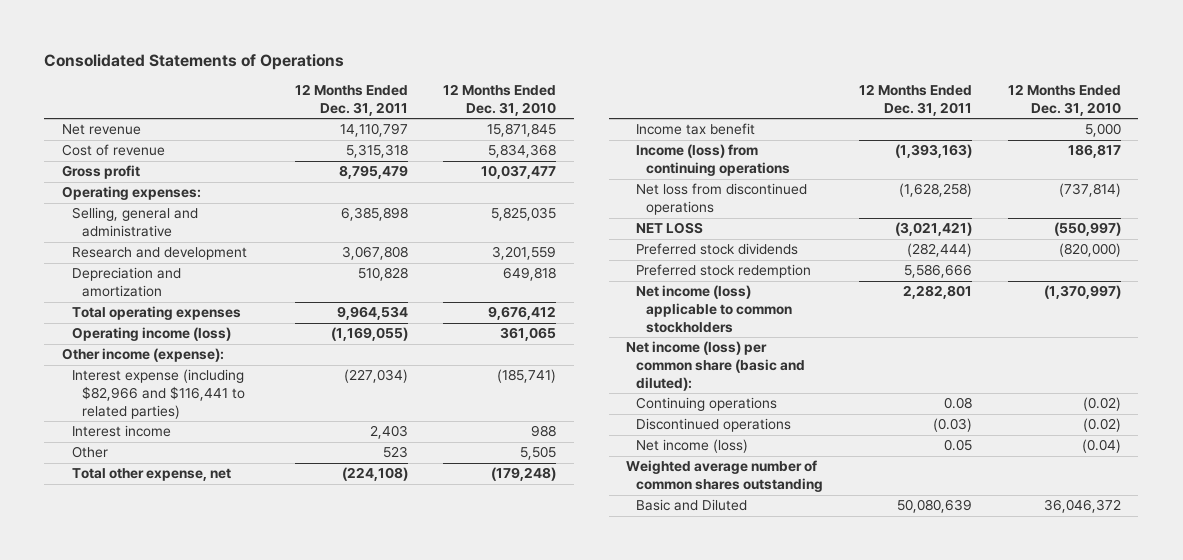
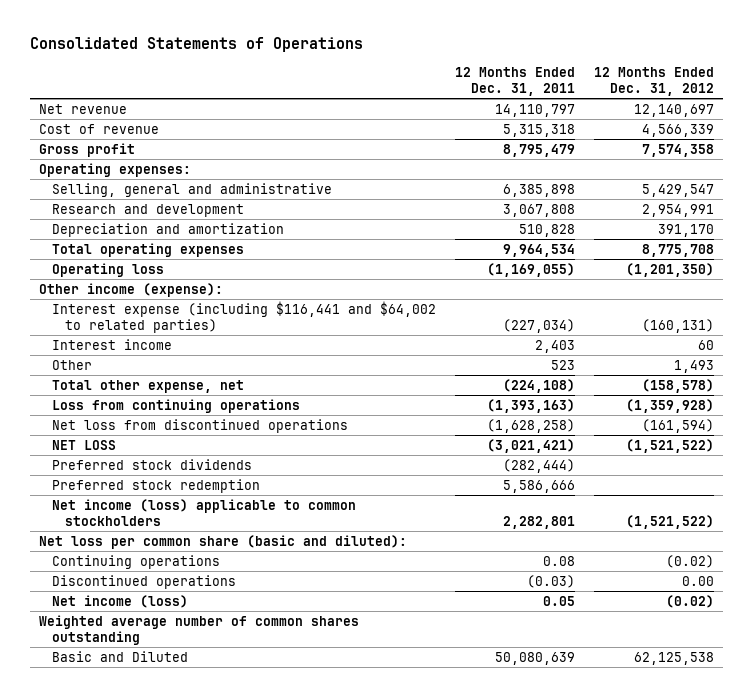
- | 12 Months Ended Dec. 31, 2011 | 12 Months Ended Dec. 31, 2010
+ | 12 Months Ended Dec. 31, 2011 | 12 Months Ended Dec. 31, 2012
- Operating income (loss) | (1,169,055) | 361,065
+ Operating loss | (1,169,055) | (1,201,350)
- Interest expense (including $82,966 and $116,441 to related parties) | (227,034) | (185,741)
+ Interest expense (including $116,441 and $64,002 to related parties) | (227,034) | (160,131)
- Income tax benefit | | 5,000
- Income (loss) from continuing operations | (1,393,163) | 186,817
+ Loss from continuing operations | (1,393,163) | (1,359,928)
- Net income (loss) per common share (basic and diluted):
+ Net loss per common share (basic and diluted):

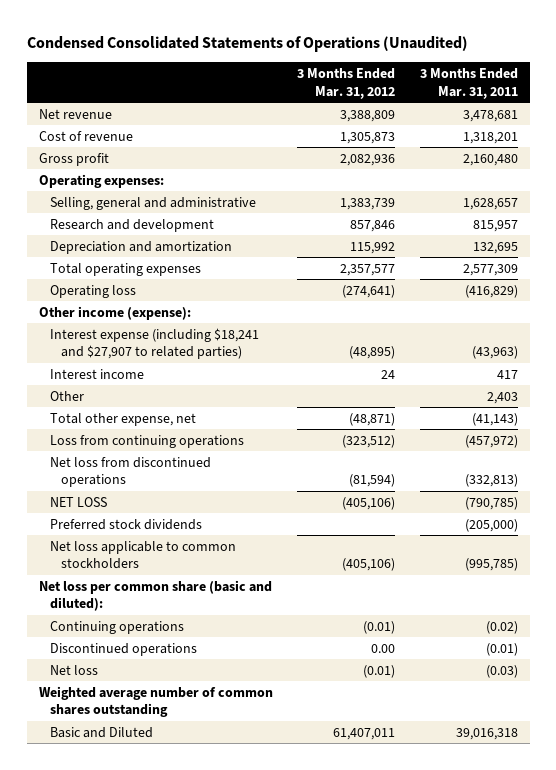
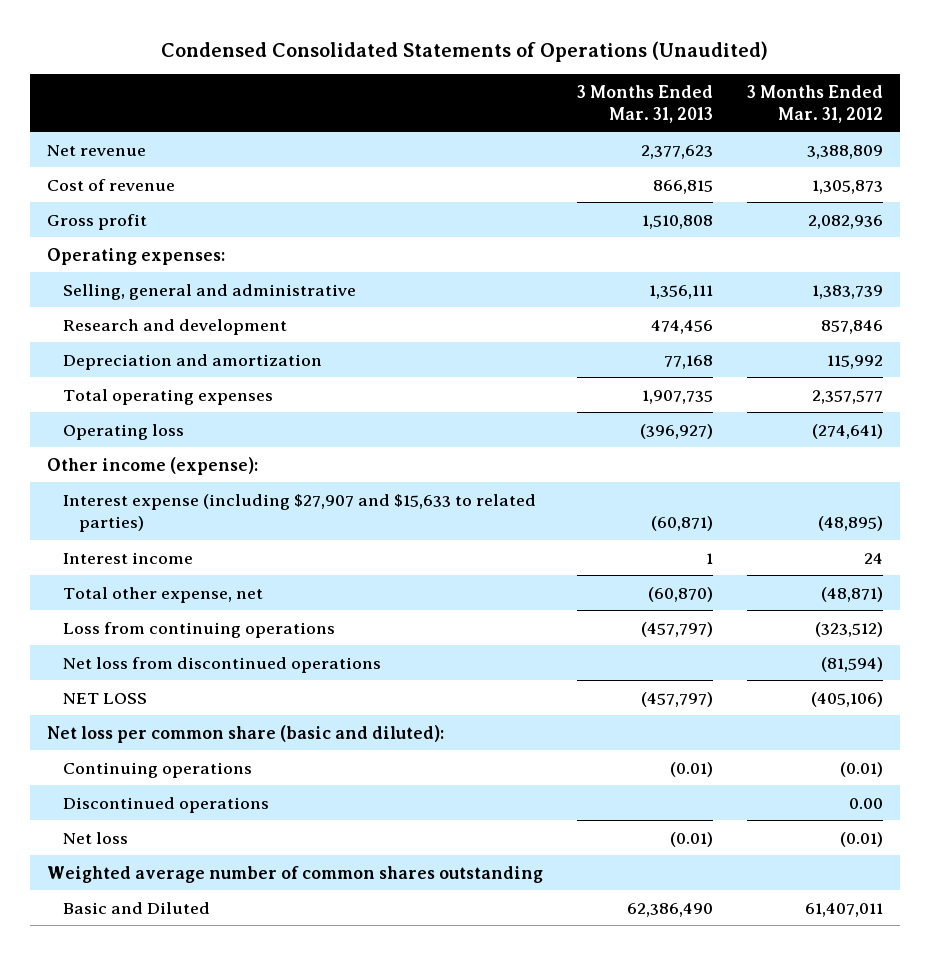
- | 3 Months Ended Mar. 31, 2012 | 3 Months Ended Mar. 31, 2011
+ | 3 Months Ended Mar. 31, 2013 | 3 Months Ended Mar. 31, 2012
- Interest expense (including $18,241 and $27,907 to related parties) | (48,895) | (43,963)
+ Interest expense (including $27,907 and $15,633 to related parties) | (60,871) | (48,895)
- Other | | 2,403
- Preferred stock dividends | | (205,000)
- Net loss applicable to common stockholders | (405,106) | (995,785)

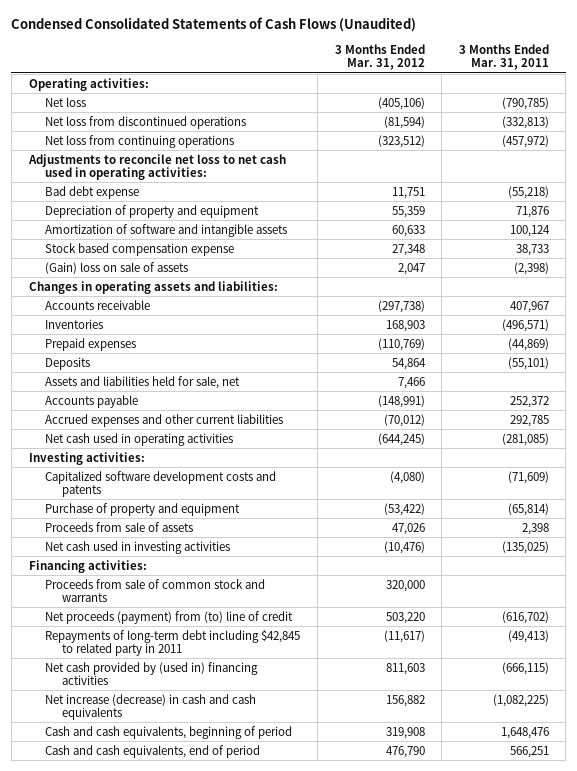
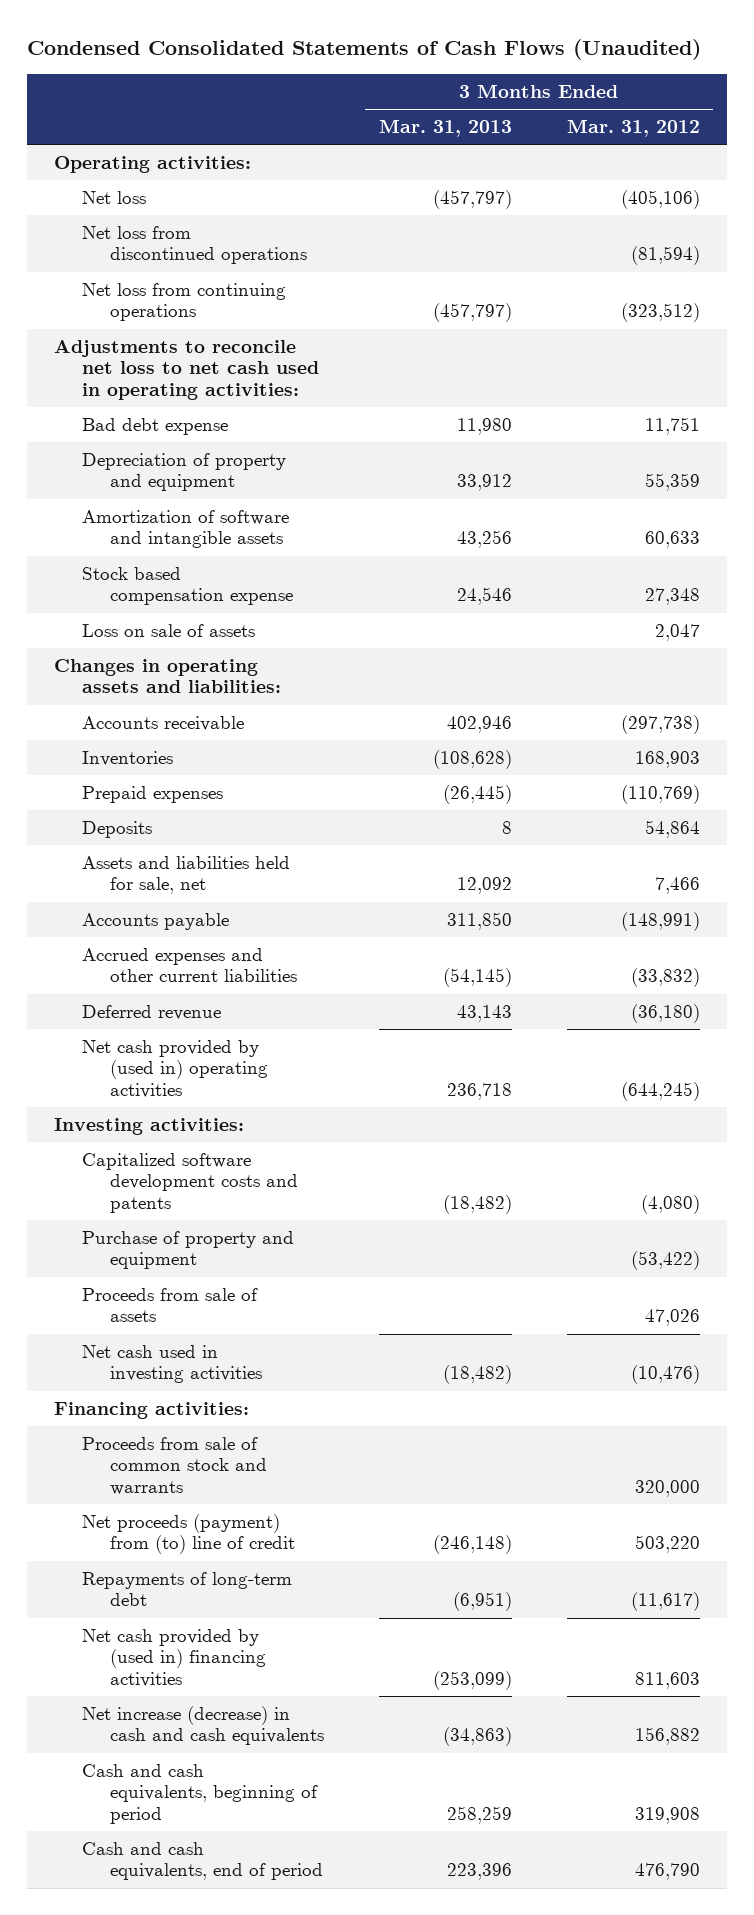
- | 3 Months Ended Mar. 31, 2012 | 3 Months Ended Mar. 31, 2011
+ | 3 Months Ended Mar. 31, 2013 | 3 Months Ended Mar. 31, 2012
- (Gain) loss on sale of assets | 2,047 | (2,398)
+ Loss on sale of assets | | 2,047
- Accrued expenses and other current liabilities | (70,012) | 292,785
- Net cash used in operating activities | (644,245) | (281,085)
+ Accrued expenses and other current liabilities | (54,145) | (33,832)
+ Deferred revenue | 43,143 | (36,180)
+ Net cash provided by (used in) operating activities | 236,718 | (644,245)
- Repayments of long-term debt including $42,845 to related party in 2011 | (11,617) | (49,413)
+ Repayments of long-term debt | (6,951) | (11,617)

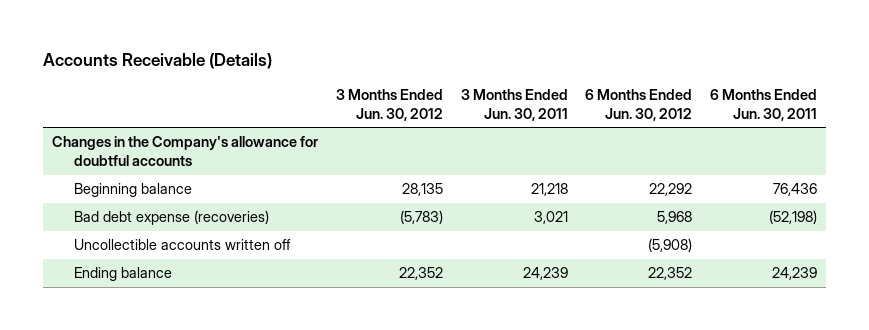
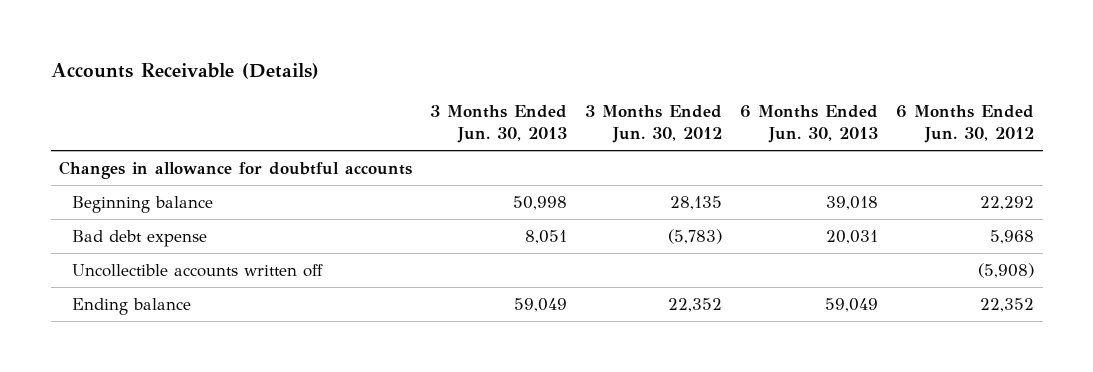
- | 3 Months Ended Jun. 30, 2012 | 3 Months Ended Jun. 30, 2011 | 6 Months Ended Jun. 30, 2012 | 6 Months Ended Jun. 30, 2011
+ | 3 Months Ended Jun. 30, 2013 | 3 Months Ended Jun. 30, 2012 | 6 Months Ended Jun. 30, 2013 | 6 Months Ended Jun. 30, 2012
- Changes in the Company's allowance for doubtful accounts
+ Changes in allowance for doubtful accounts
- Bad debt expense (recoveries) | (5,783) | 3,021 | 5,968 | (52,198)
+ Bad debt expense | 8,051 | (5,783) | 20,031 | 5,968

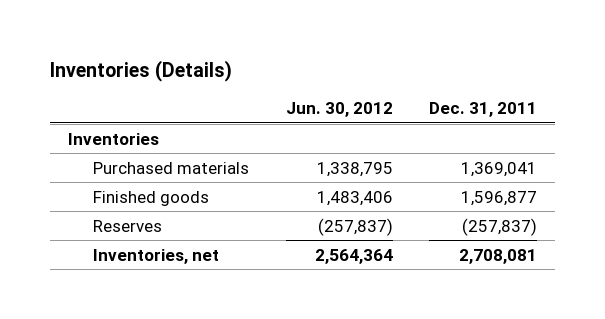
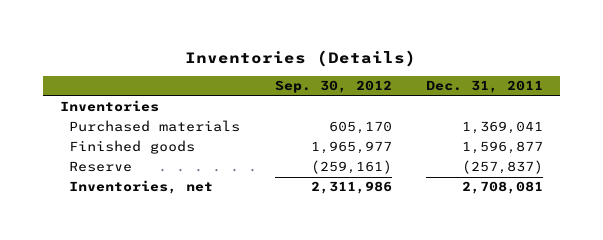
- | Jun. 30, 2012 | Dec. 31, 2011
+ | Sep. 30, 2012 | Dec. 31, 2011
- Reserves | (257,837) | (257,837)
+ Reserve | (259,161) | (257,837)

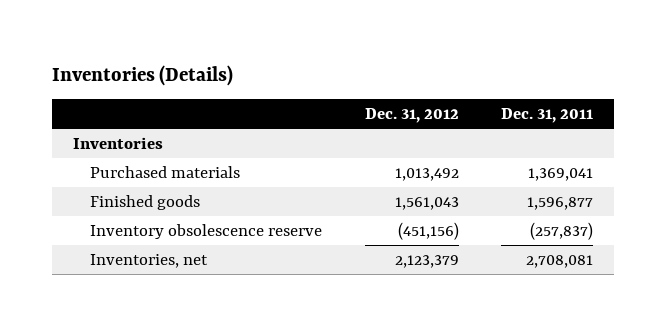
- | Sep. 30, 2012 | Dec. 31, 2011
+ | Dec. 31, 2012 | Dec. 31, 2011
- Reserve | (259,161) | (257,837)
+ Inventory obsolescence reserve | (451,156) | (257,837)

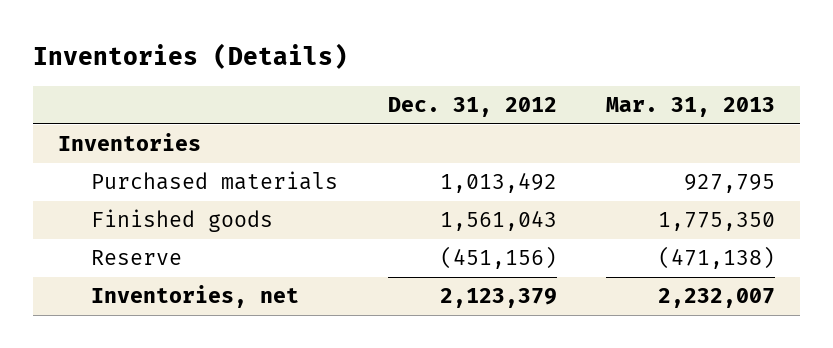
- | Dec. 31, 2012 | Dec. 31, 2011
+ | Dec. 31, 2012 | Mar. 31, 2013
- Inventory obsolescence reserve | (451,156) | (257,837)
+ Reserve | (451,156) | (471,138)

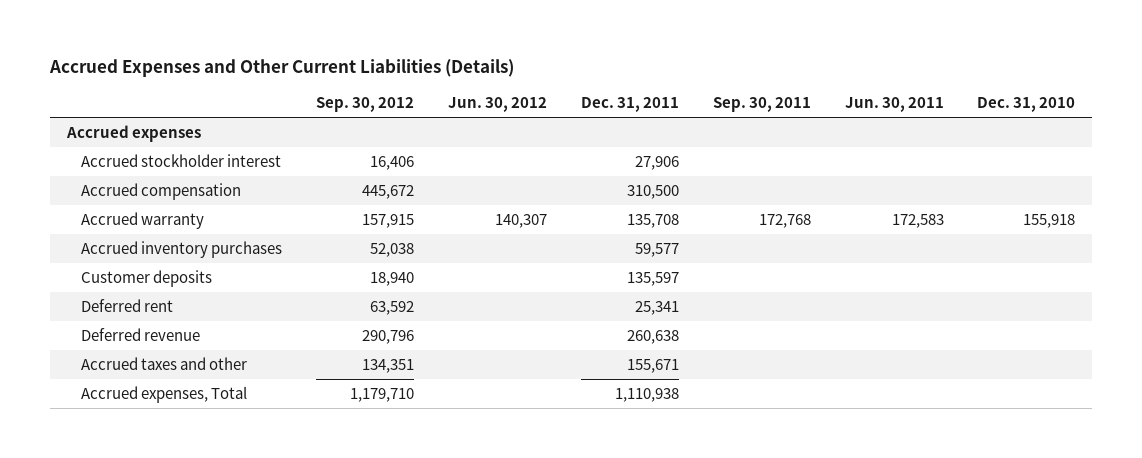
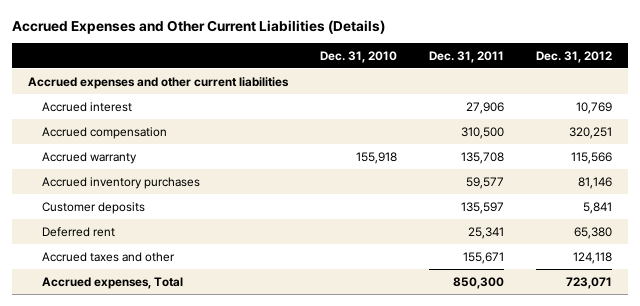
- | Sep. 30, 2012 | Jun. 30, 2012 | Dec. 31, 2011 | Sep. 30, 2011 | Jun. 30, 2011 | Dec. 31, 2010
+ | Dec. 31, 2010 | Dec. 31, 2011 | Dec. 31, 2012
- Accrued expenses
- Accrued stockholder interest | 16,406 | | 27,906 | | |
+ Accrued expenses and other current liabilities
+ Accrued interest | | 27,906 | 10,769
- Deferred revenue | 290,796 | | 260,638 | | |
- Accrued expenses, Total | 1,179,710 | | 1,110,938 | | |
+ Accrued expenses, Total | | 850,300 | 723,071

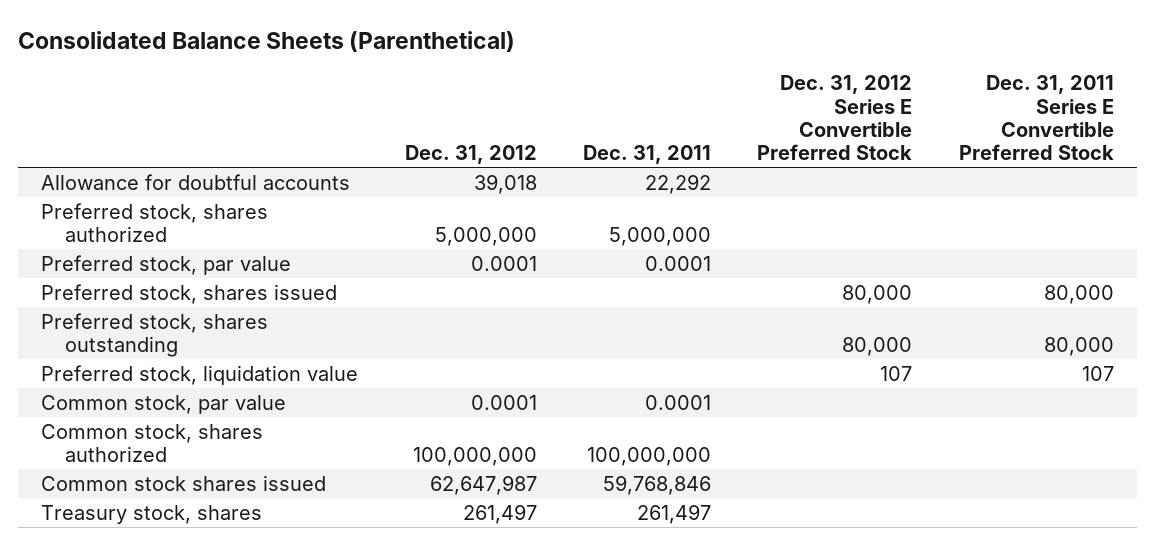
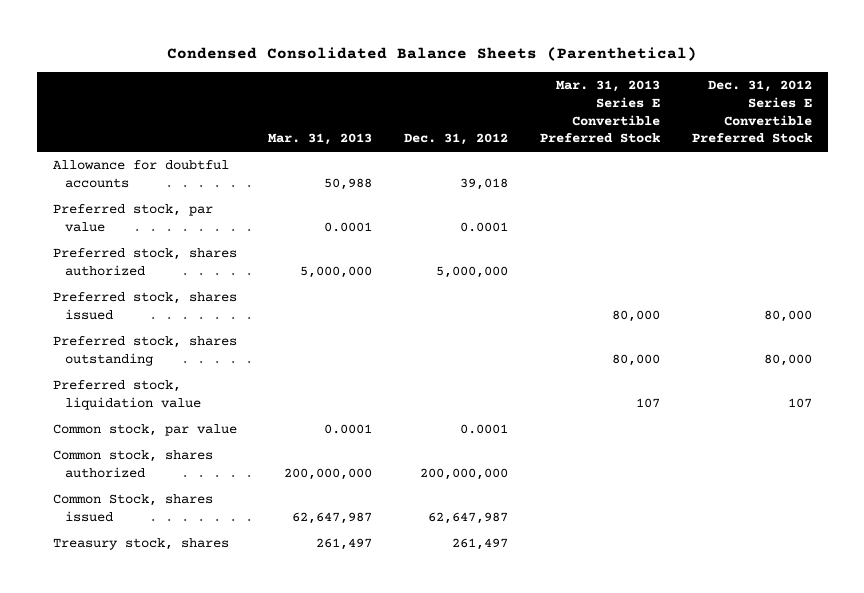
- Consolidated Balance Sheets (Parenthetical)
+ Condensed Consolidated Balance Sheets (Parenthetical)
- | Dec. 31, 2012 | Dec. 31, 2011 | Dec. 31, 2012 Series E Convertible Preferred Stock | Dec. 31, 2011 Series E Convertible Preferred Stock
+ | Mar. 31, 2013 | Dec. 31, 2012 | Mar. 31, 2013 Series E Convertible Preferred Stock | Dec. 31, 2012 Series E Convertible Preferred Stock
moved down: Preferred stock, shares authorized | 5,000,000 | 5,000,000 | |
- Common stock, shares authorized | 100,000,000 | 100,000,000 | |
- Common stock shares issued | 62,647,987 | 59,768,846 | |
+ Common stock, shares authorized | 200,000,000 | 200,000,000 | |
+ Common Stock, shares issued | 62,647,987 | 62,647,987 | |

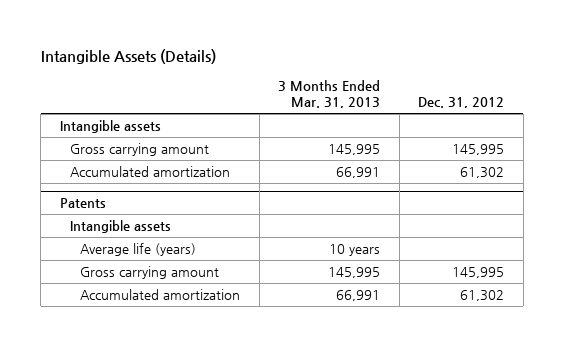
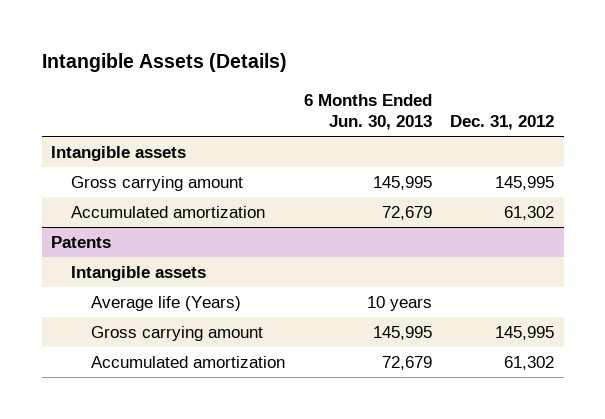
- | 3 Months Ended Mar. 31, 2013 | Dec. 31, 2012
+ | 6 Months Ended Jun. 30, 2013 | Dec. 31, 2012
@ Patents
- Average life (years) | 10 years |
+ Average life (Years) | 10 years |

